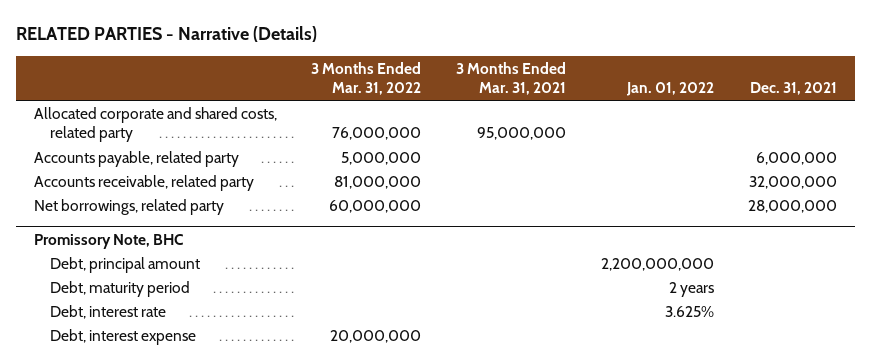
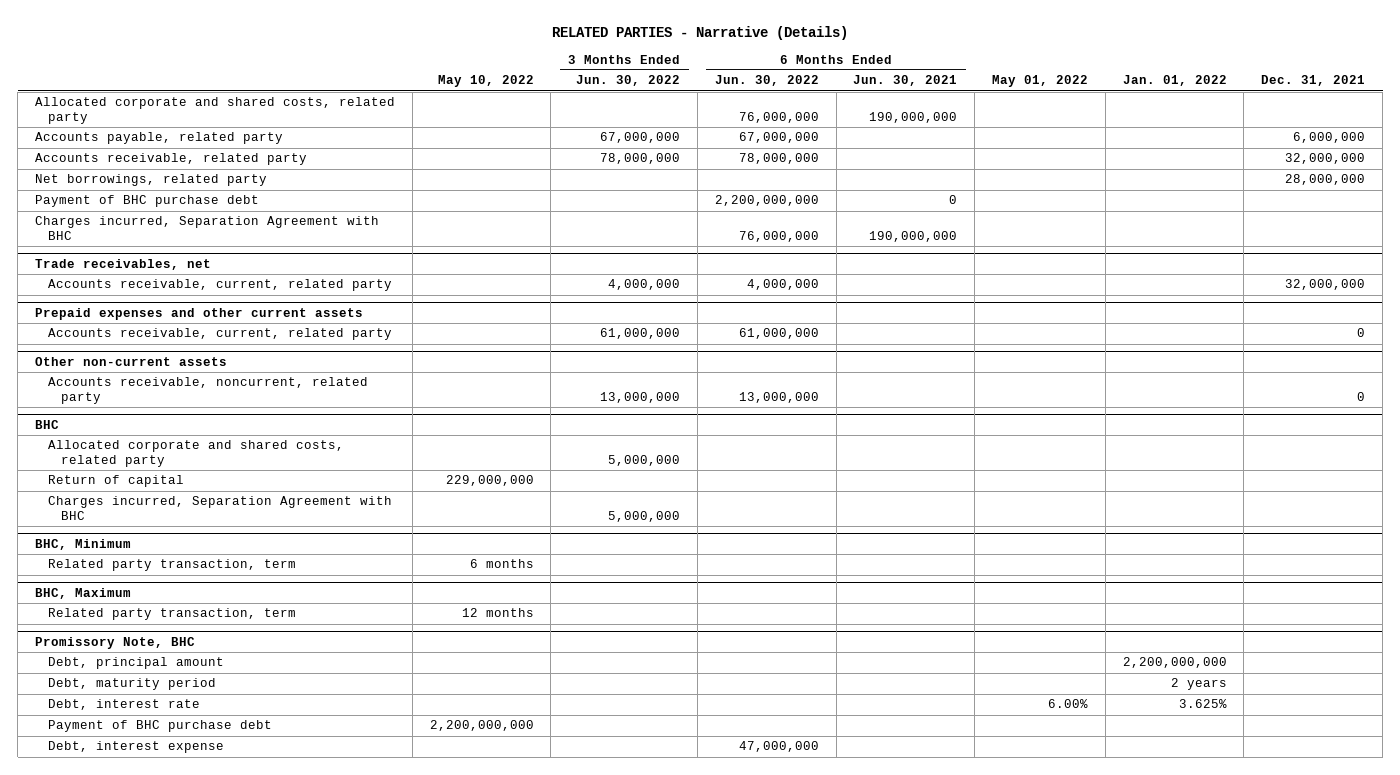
- | 3 Months Ended Mar. 31, 2022 | 3 Months Ended Mar. 31, 2021 | Jan. 01, 2022 | Dec. 31, 2021
+ | May 10, 2022 | 3 Months Ended Jun. 30, 2022 | 6 Months Ended Jun. 30, 2022 | 6 Months Ended Jun. 30, 2021 | May 01, 2022 | Jan. 01, 2022 | Dec. 31, 2021
+ Payment of BHC purchase debt | | | 2,200,000,000 | 0 | | |
+ Charges incurred, Separation Agreement with BHC | | | 76,000,000 | 190,000,000 | | |
+ Trade receivables, net
+ Accounts receivable, current, related party | | 4,000,000 | 4,000,000 | | | | 32,000,000
+ Prepaid expenses and other current assets
+ Accounts receivable, current, related party | | 61,000,000 | 61,000,000 | | | | 0
+ Other non-current assets
+ Accounts receivable, noncurrent, related party | | 13,000,000 | 13,000,000 | | | | 0
+ BHC
+ Allocated corporate and shared costs, related party | | 5,000,000 | | | | |
+ Return of capital | 229,000,000 | | | | | |
+ Charges incurred, Separation Agreement with BHC | | 5,000,000 | | | | |
+ BHC, Minimum
+ Related party transaction, term | 6 months | | | | | |
+ BHC, Maximum
+ Related party transaction, term | 12 months | | | | | |
@ Promissory Note, BHC
+ Payment of BHC purchase debt | 2,200,000,000 | | | | | |

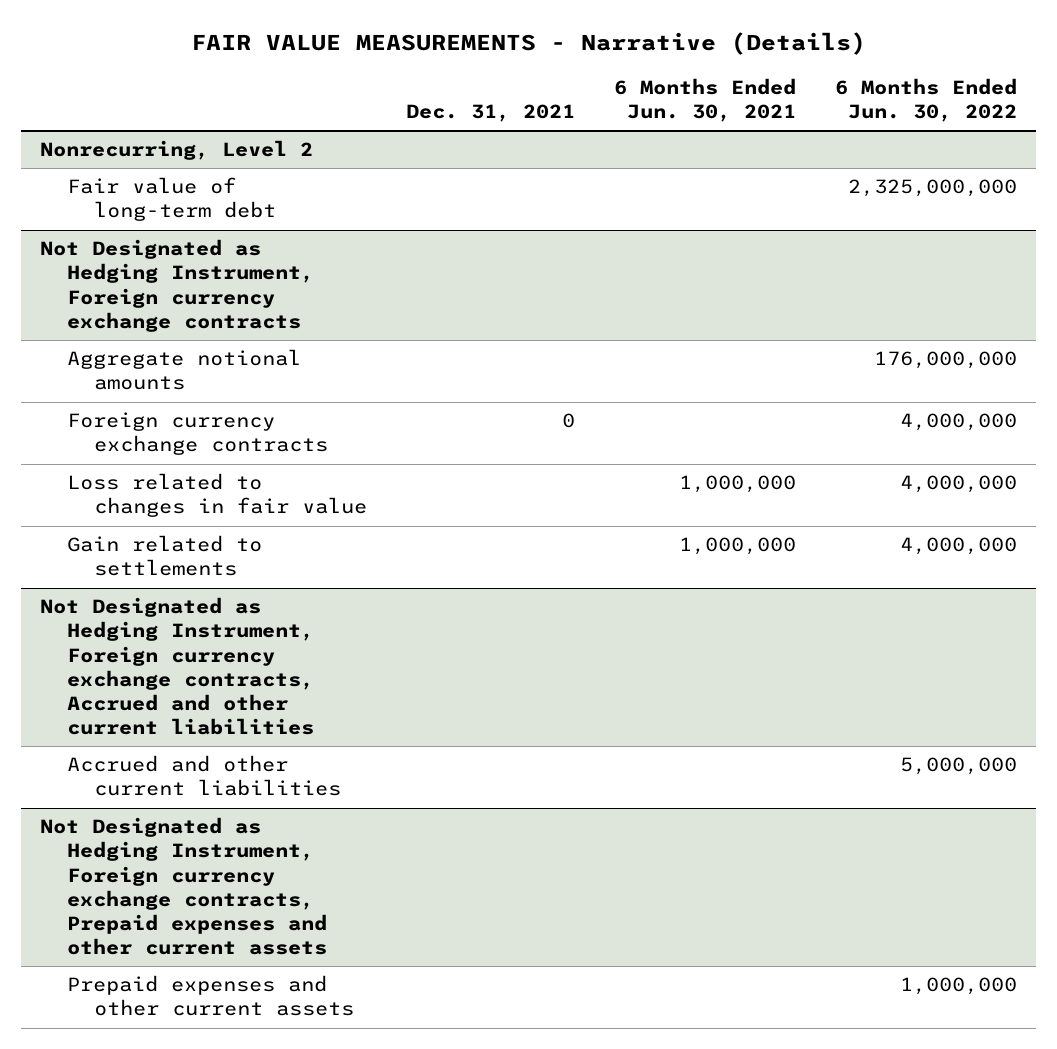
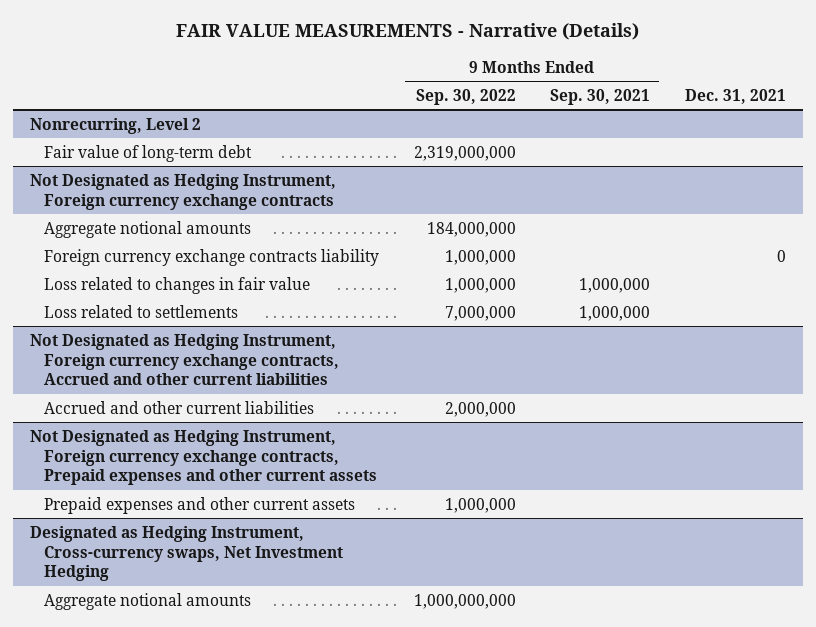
- | Dec. 31, 2021 | 6 Months Ended Jun. 30, 2021 | 6 Months Ended Jun. 30, 2022
+ | 9 Months Ended Sep. 30, 2022 | 9 Months Ended Sep. 30, 2021 | Dec. 31, 2021
@ Not Designated as Hedging Instrument, Foreign currency exchange contracts
- Foreign currency exchange contracts | 0 | | 4,000,000
+ Foreign currency exchange contracts liability | 1,000,000 | | 0
- Gain related to settlements | | 1,000,000 | 4,000,000
+ Loss related to settlements | 7,000,000 | 1,000,000 |
+ Designated as Hedging Instrument, Cross-currency swaps, Net Investment Hedging
+ Aggregate notional amounts | 1,000,000,000 | |

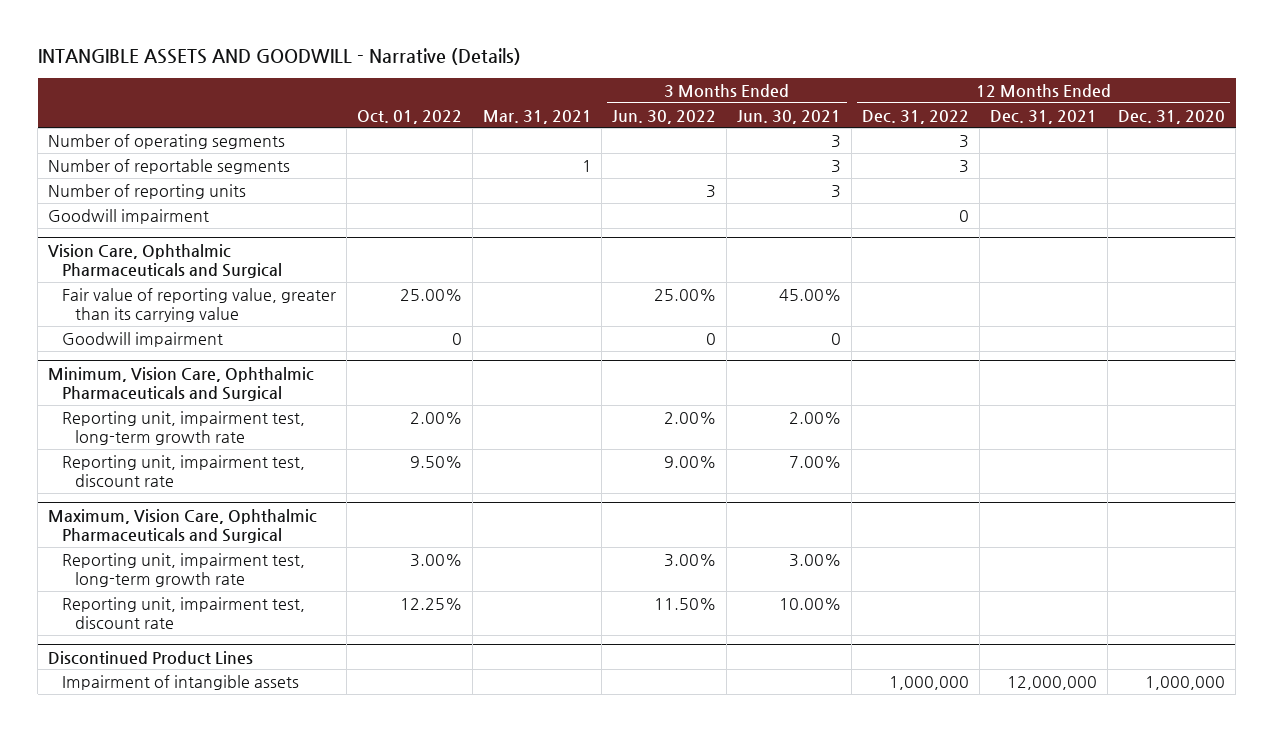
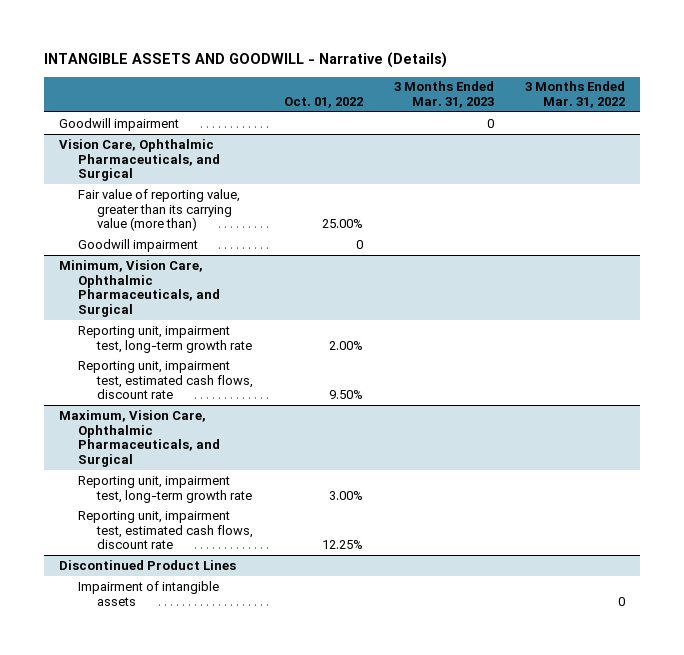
- | Oct. 01, 2022 | Mar. 31, 2021 | 3 Months Ended Jun. 30, 2022 | 3 Months Ended Jun. 30, 2021 | 12 Months Ended Dec. 31, 2022 | 12 Months Ended Dec. 31, 2021 | 12 Months Ended Dec. 31, 2020
+ | Oct. 01, 2022 | 3 Months Ended Mar. 31, 2023 | 3 Months Ended Mar. 31, 2022
- Number of operating segments | | | | 3 | 3 | |
- Number of reportable segments | | 1 | | 3 | 3 | |
- Number of reporting units | | | 3 | 3 | | |
- Vision Care, Ophthalmic Pharmaceuticals and Surgical
- Fair value of reporting value, greater than its carrying value | 25.00% | | 25.00% | 45.00% | | |
+ Vision Care, Ophthalmic Pharmaceuticals, and Surgical
+ Fair value of reporting value, greater than its carrying value (more than) | 25.00% | |
- Minimum, Vision Care, Ophthalmic Pharmaceuticals and Surgical
+ Minimum, Vision Care, Ophthalmic Pharmaceuticals, and Surgical
- Reporting unit, impairment test, discount rate | 9.50% | | 9.00% | 7.00% | | |
- Maximum, Vision Care, Ophthalmic Pharmaceuticals and Surgical
+ Reporting unit, impairment test, estimated cash flows, discount rate | 9.50% | |
+ Maximum, Vision Care, Ophthalmic Pharmaceuticals, and Surgical
- Reporting unit, impairment test, discount rate | 12.25% | | 11.50% | 10.00% | | |
+ Reporting unit, impairment test, estimated cash flows, discount rate | 12.25% | |

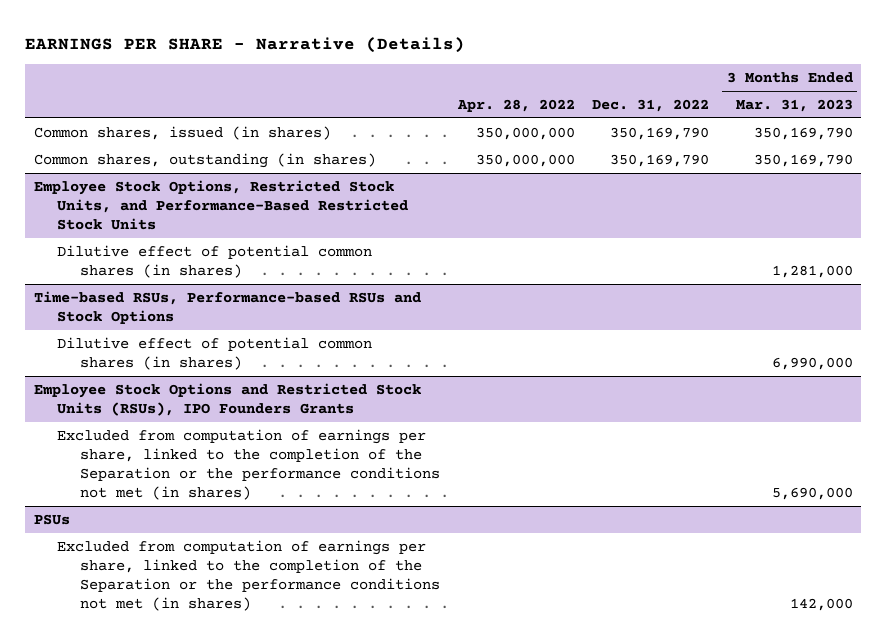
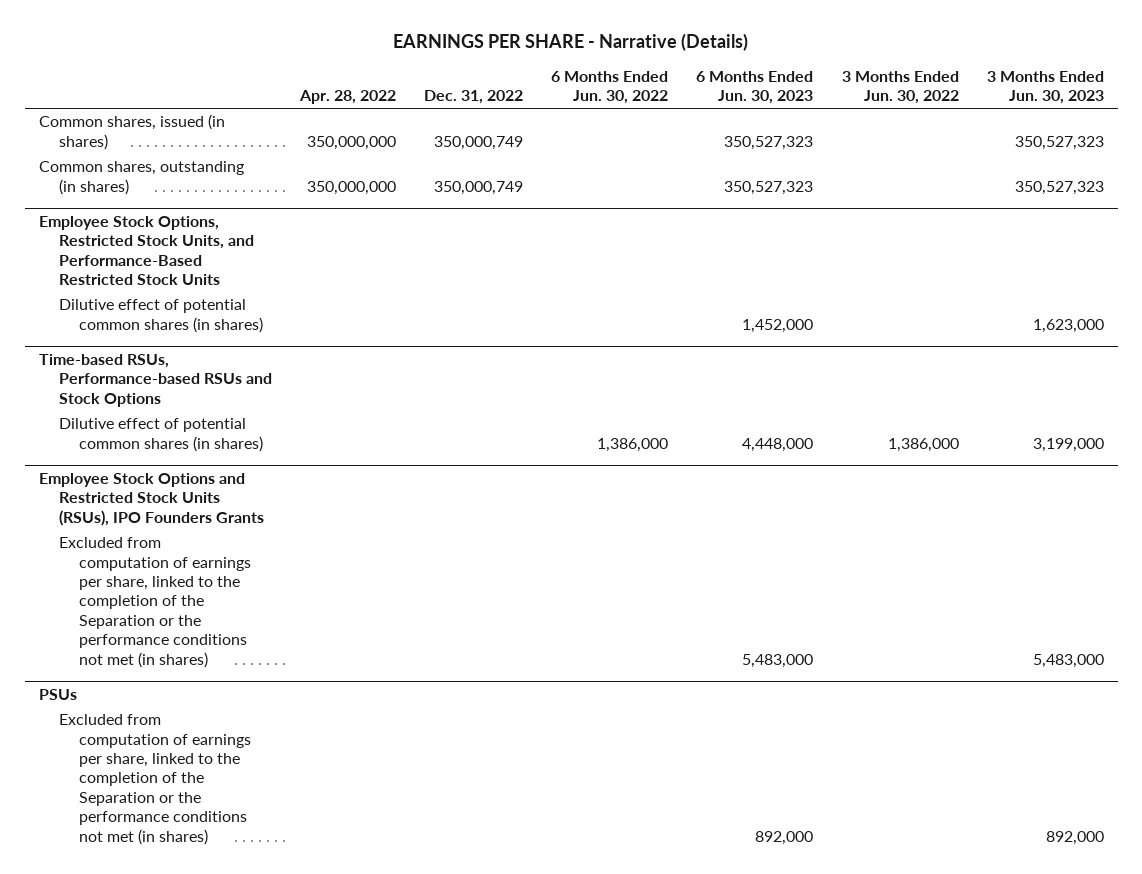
- | Apr. 28, 2022 | Dec. 31, 2022 | 3 Months Ended Mar. 31, 2023
+ | Apr. 28, 2022 | Dec. 31, 2022 | 6 Months Ended Jun. 30, 2022 | 6 Months Ended Jun. 30, 2023 | 3 Months Ended Jun. 30, 2022 | 3 Months Ended Jun. 30, 2023
- Common shares, issued (in shares) | 350,000,000 | 350,169,790 | 350,169,790
- Common shares, outstanding (in shares) | 350,000,000 | 350,169,790 | 350,169,790
+ Common shares, issued (in shares) | 350,000,000 | 350,000,749 | | 350,527,323 | | 350,527,323
+ Common shares, outstanding (in shares) | 350,000,000 | 350,000,749 | | 350,527,323 | | 350,527,323

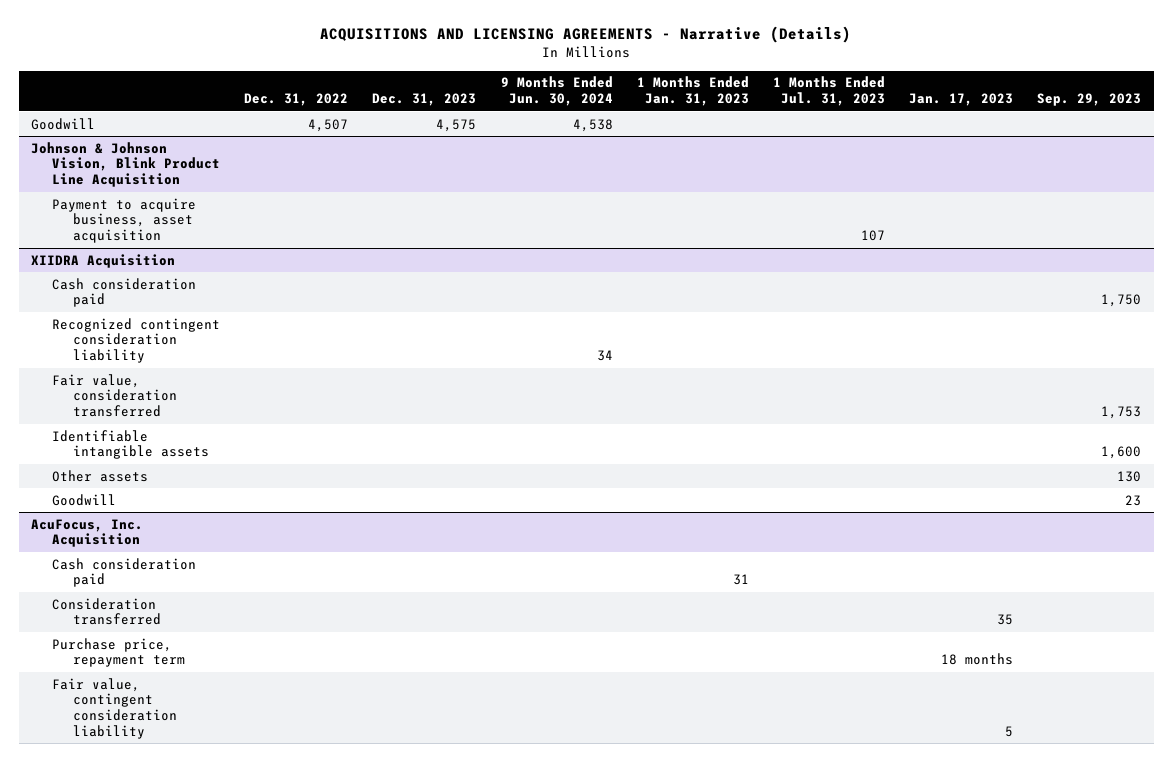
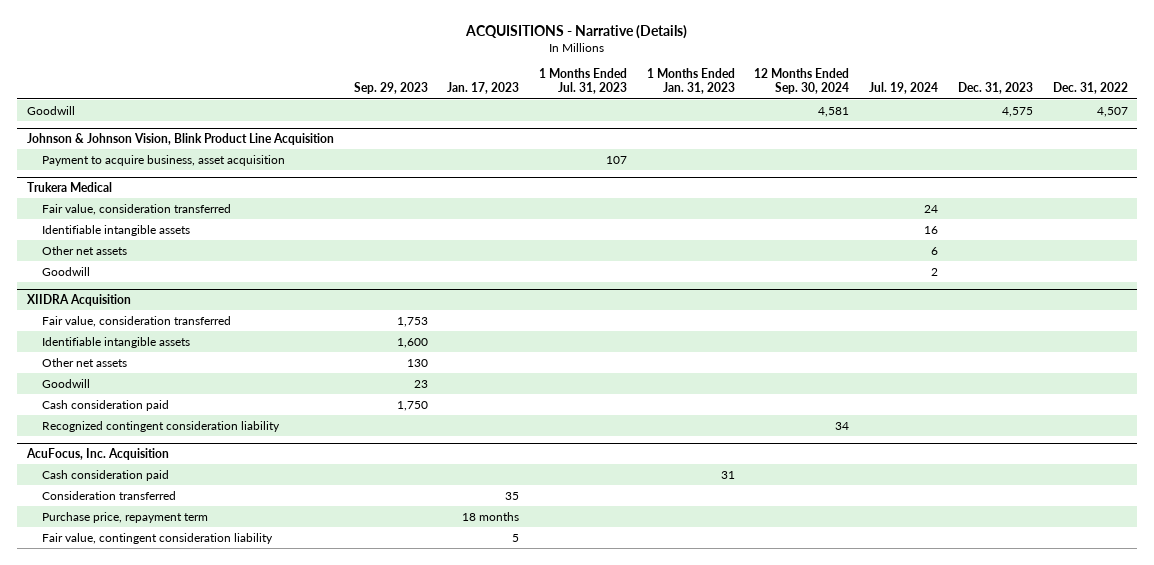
- ACQUISITIONS AND LICENSING AGREEMENTS - Narrative (Details)
+ ACQUISITIONS - Narrative (Details)
- | Dec. 31, 2022 | Dec. 31, 2023 | 9 Months Ended Jun. 30, 2024 | 1 Months Ended Jan. 31, 2023 | 1 Months Ended Jul. 31, 2023 | Jan. 17, 2023 | Sep. 29, 2023
+ | Sep. 29, 2023 | Jan. 17, 2023 | 1 Months Ended Jul. 31, 2023 | 1 Months Ended Jan. 31, 2023 | 12 Months Ended Sep. 30, 2024 | Jul. 19, 2024 | Dec. 31, 2023 | Dec. 31, 2022
+ Trukera Medical
+ Fair value, consideration transferred | | | | | | 24 | |
+ Identifiable intangible assets | | | | | | 16 | |
+ Other net assets | | | | | | 6 | |
+ Goodwill | | | | | | 2 | |
@ XIIDRA Acquisition
- Other assets | | | | | | | 130
+ Other net assets | 130 | | | | | | |
moved down: Cash consideration paid | 1,750 | | | | | | |
moved down: Recognized contingent consideration liability | | | | | 34 | | |

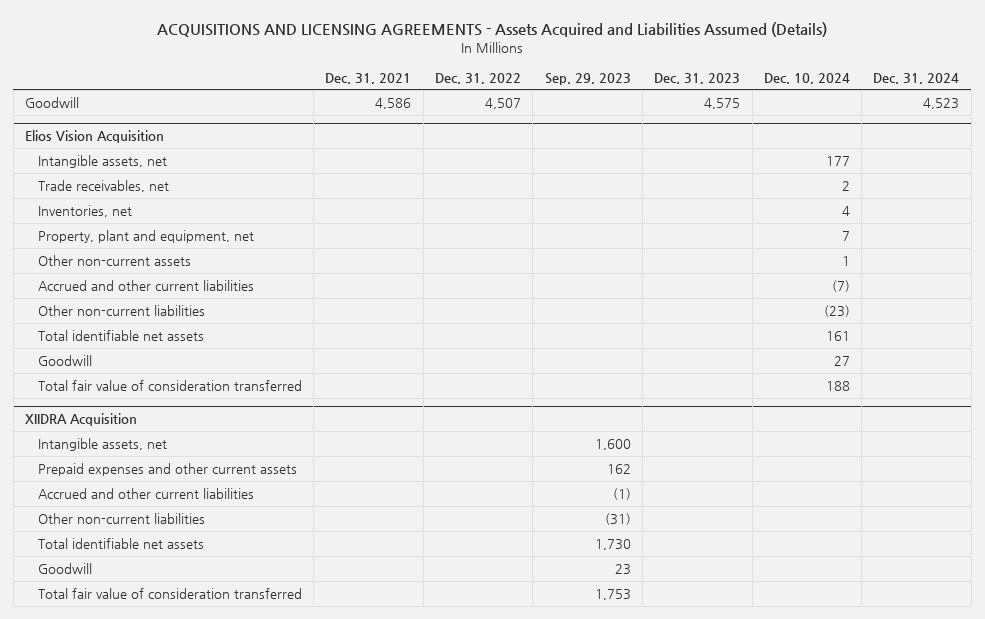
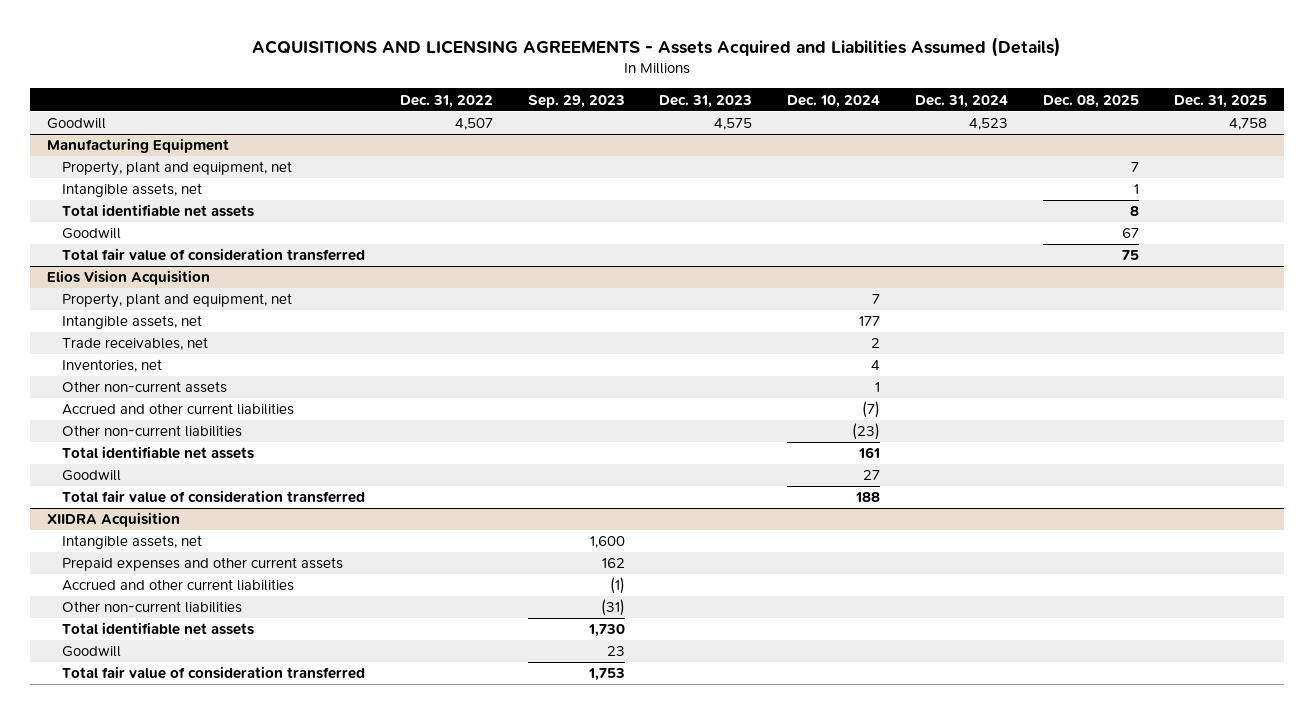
- | Dec. 31, 2021 | Dec. 31, 2022 | Sep. 29, 2023 | Dec. 31, 2023 | Dec. 10, 2024 | Dec. 31, 2024
+ | Dec. 31, 2022 | Sep. 29, 2023 | Dec. 31, 2023 | Dec. 10, 2024 | Dec. 31, 2024 | Dec. 08, 2025 | Dec. 31, 2025
+ Manufacturing Equipment
+ Property, plant and equipment, net | | | | | | 7 |
+ Intangible assets, net | | | | | | 1 |
+ Total identifiable net assets | | | | | | 8 |
+ Goodwill | | | | | | 67 |
+ Total fair value of consideration transferred | | | | | | 75 |
@ Elios Vision Acquisition
moved up: Property, plant and equipment, net | | | | 7 | | |

